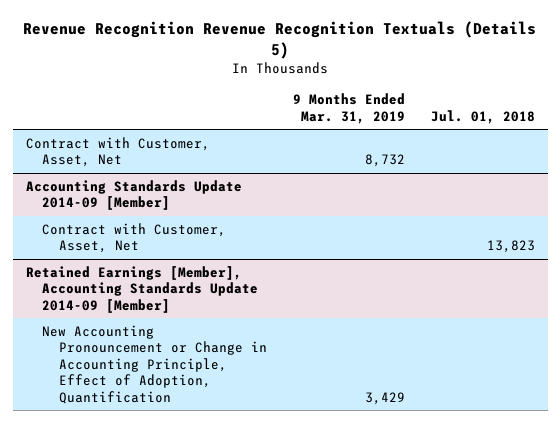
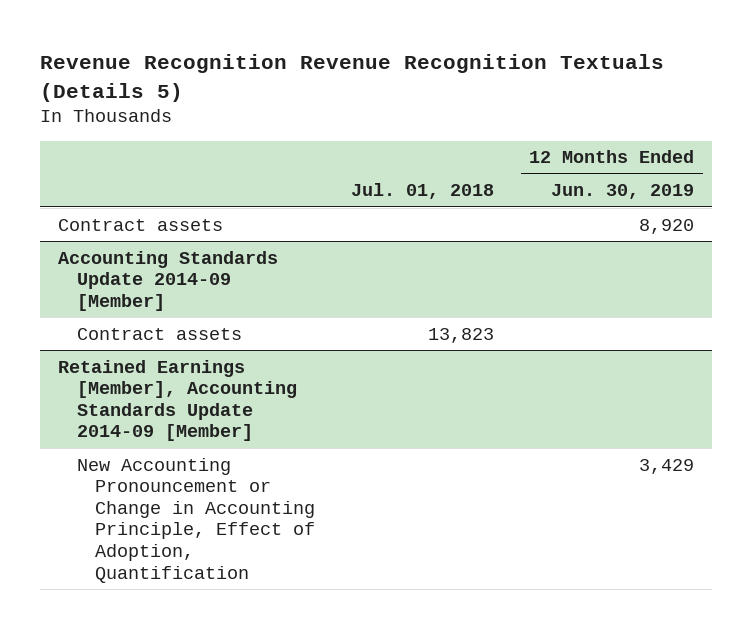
- | 9 Months Ended Mar. 31, 2019 | Jul. 01, 2018
+ | Jul. 01, 2018 | 12 Months Ended Jun. 30, 2019
- Contract with Customer, Asset, Net | 8,732 |
+ Contract assets | | 8,920
@ Accounting Standards Update 2014-09 [Member]
- Contract with Customer, Asset, Net | | 13,823
+ Contract assets | 13,823 |

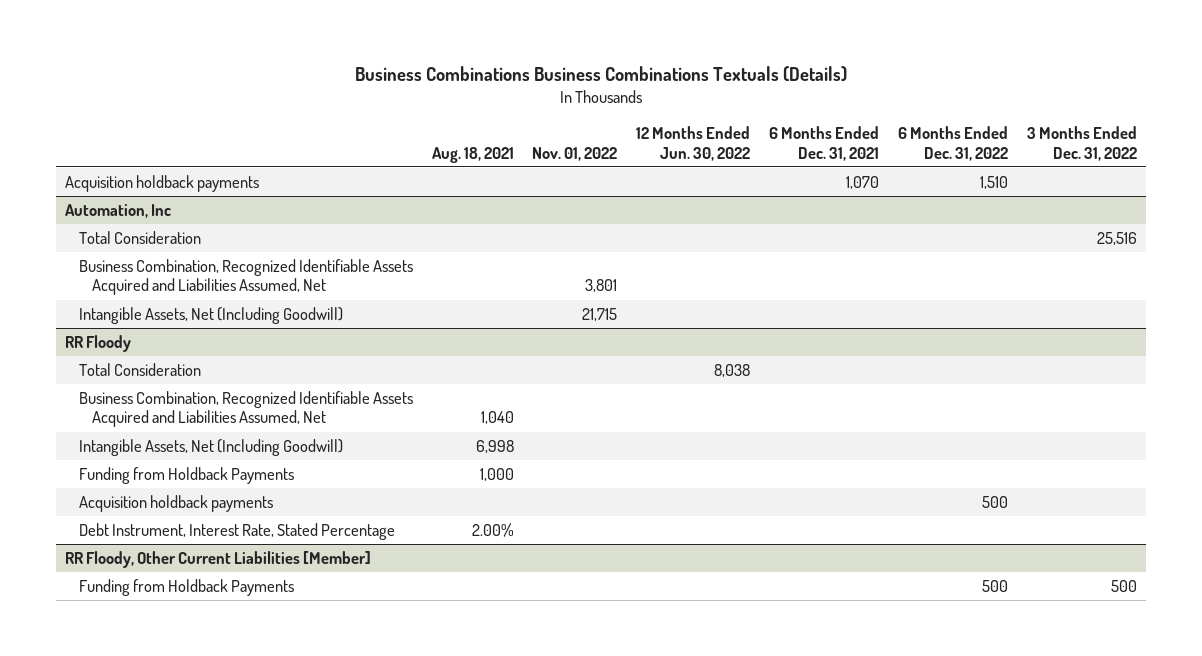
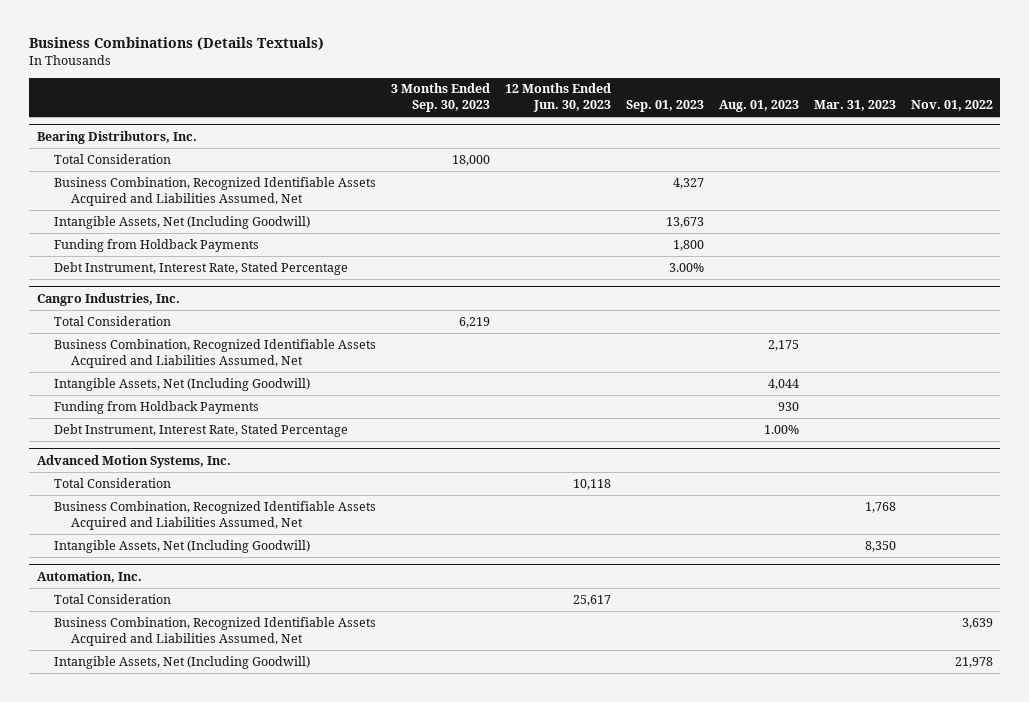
- Business Combinations Business Combinations Textuals (Details)
+ Business Combinations (Details Textuals)
- | Aug. 18, 2021 | Nov. 01, 2022 | 12 Months Ended Jun. 30, 2022 | 6 Months Ended Dec. 31, 2021 | 6 Months Ended Dec. 31, 2022 | 3 Months Ended Dec. 31, 2022
+ | 3 Months Ended Sep. 30, 2023 | 12 Months Ended Jun. 30, 2023 | Sep. 01, 2023 | Aug. 01, 2023 | Mar. 31, 2023 | Nov. 01, 2022
- Acquisition holdback payments | | | | 1,070 | 1,510 |
- Automation, Inc
+ Bearing Distributors, Inc.
+ Total Consideration | 18,000 | | | | |
+ Business Combination, Recognized Identifiable Assets Acquired and Liabilities Assumed, Net | | | 4,327 | | |
+ Intangible Assets, Net (Including Goodwill) | | | 13,673 | | |
+ Funding from Holdback Payments | | | 1,800 | | |
+ Debt Instrument, Interest Rate, Stated Percentage | | | 3.00% | | |
+ Cangro Industries, Inc.
+ Total Consideration | 6,219 | | | | |
+ Business Combination, Recognized Identifiable Assets Acquired and Liabilities Assumed, Net | | | | 2,175 | |
+ Intangible Assets, Net (Including Goodwill) | | | | 4,044 | |
+ Funding from Holdback Payments | | | | 930 | |
+ Debt Instrument, Interest Rate, Stated Percentage | | | | 1.00% | |
+ Advanced Motion Systems, Inc.
+ Total Consideration | | 10,118 | | | |
+ Business Combination, Recognized Identifiable Assets Acquired and Liabilities Assumed, Net | | | | | 1,768 |
+ Intangible Assets, Net (Including Goodwill) | | | | | 8,350 |
+ Automation, Inc.
- Business Combination, Recognized Identifiable Assets Acquired and Liabilities Assumed, Net | | 3,801 | | | |
- Intangible Assets, Net (Including Goodwill) | | 21,715 | | | |
- RR Floody
- Total Consideration | | | 8,038 | | |
- Business Combination, Recognized Identifiable Assets Acquired and Liabilities Assumed, Net | 1,040 | | | | |
- Intangible Assets, Net (Including Goodwill) | 6,998 | | | | |
- Funding from Holdback Payments | 1,000 | | | | |
- Acquisition holdback payments | | | | | 500 |
- Debt Instrument, Interest Rate, Stated Percentage | 2.00% | | | | |
- RR Floody, Other Current Liabilities [Member]
- Funding from Holdback Payments | | | | | 500 | 500
+ Business Combination, Recognized Identifiable Assets Acquired and Liabilities Assumed, Net | | | | | | 3,639
+ Intangible Assets, Net (Including Goodwill) | | | | | | 21,978

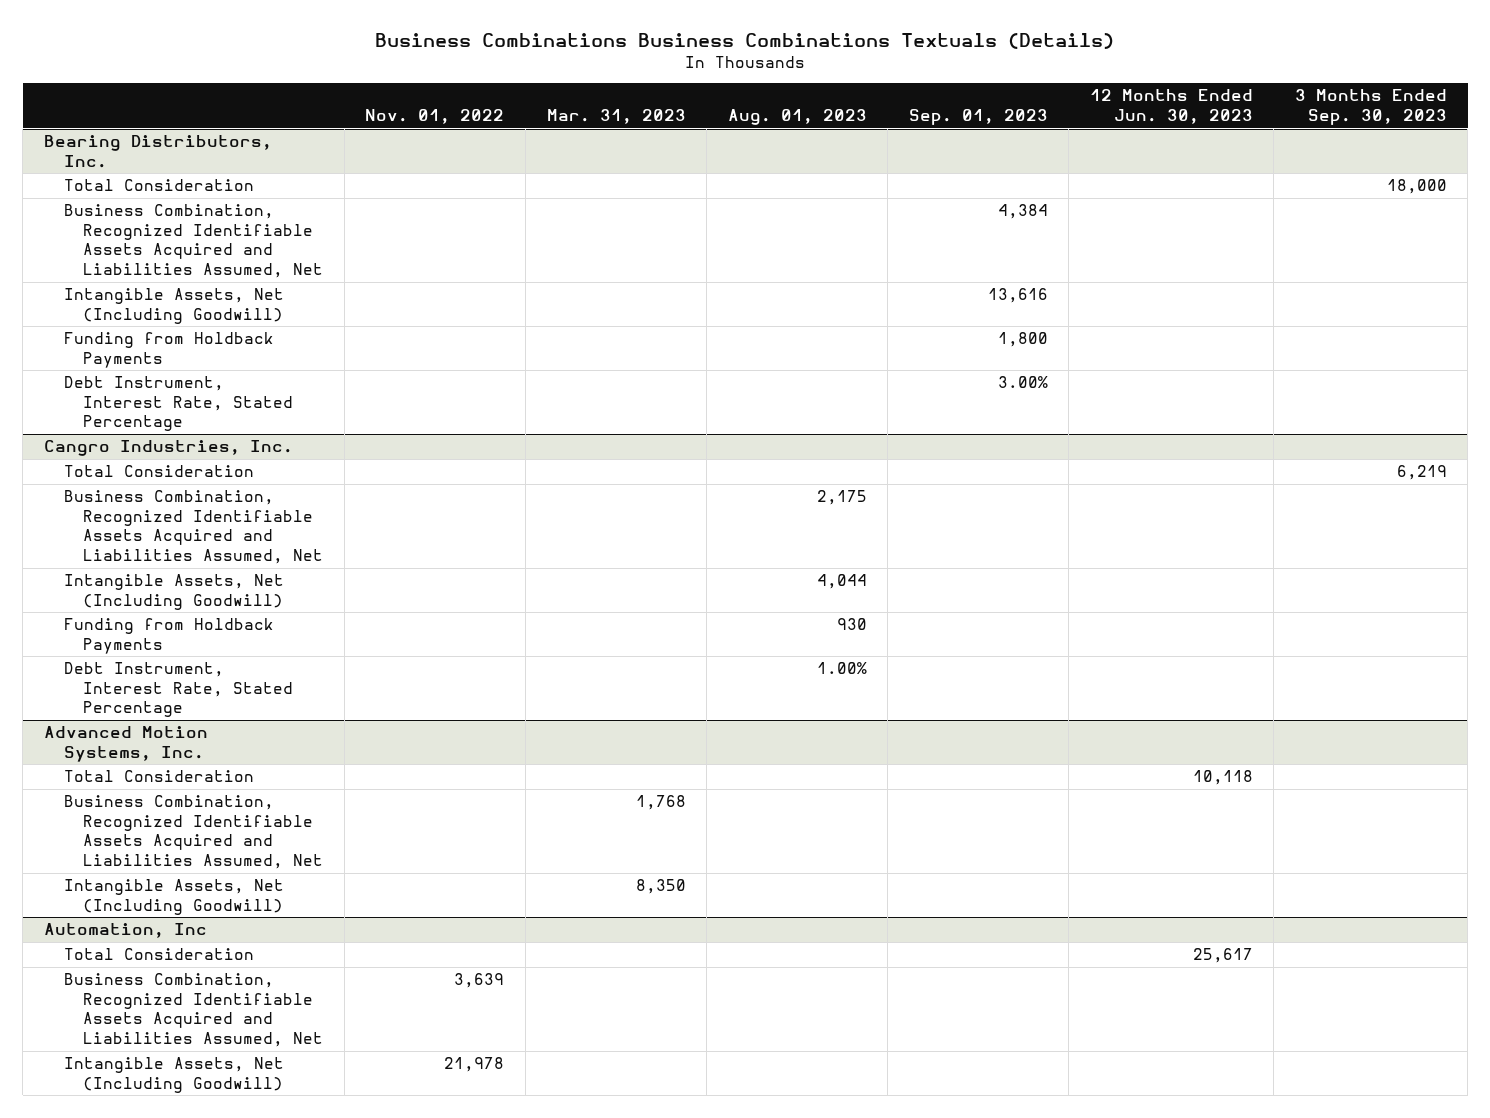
- Business Combinations (Details Textuals)
+ Business Combinations Business Combinations Textuals (Details)
- | 3 Months Ended Sep. 30, 2023 | 12 Months Ended Jun. 30, 2023 | Sep. 01, 2023 | Aug. 01, 2023 | Mar. 31, 2023 | Nov. 01, 2022
+ | Nov. 01, 2022 | Mar. 31, 2023 | Aug. 01, 2023 | Sep. 01, 2023 | 12 Months Ended Jun. 30, 2023 | 3 Months Ended Sep. 30, 2023
@ Bearing Distributors, Inc.
- Business Combination, Recognized Identifiable Assets Acquired and Liabilities Assumed, Net | | | 4,327 | | |
- Intangible Assets, Net (Including Goodwill) | | | 13,673 | | |
+ Business Combination, Recognized Identifiable Assets Acquired and Liabilities Assumed, Net | | | | 4,384 | |
+ Intangible Assets, Net (Including Goodwill) | | | | 13,616 | |
- Automation, Inc.
+ Automation, Inc

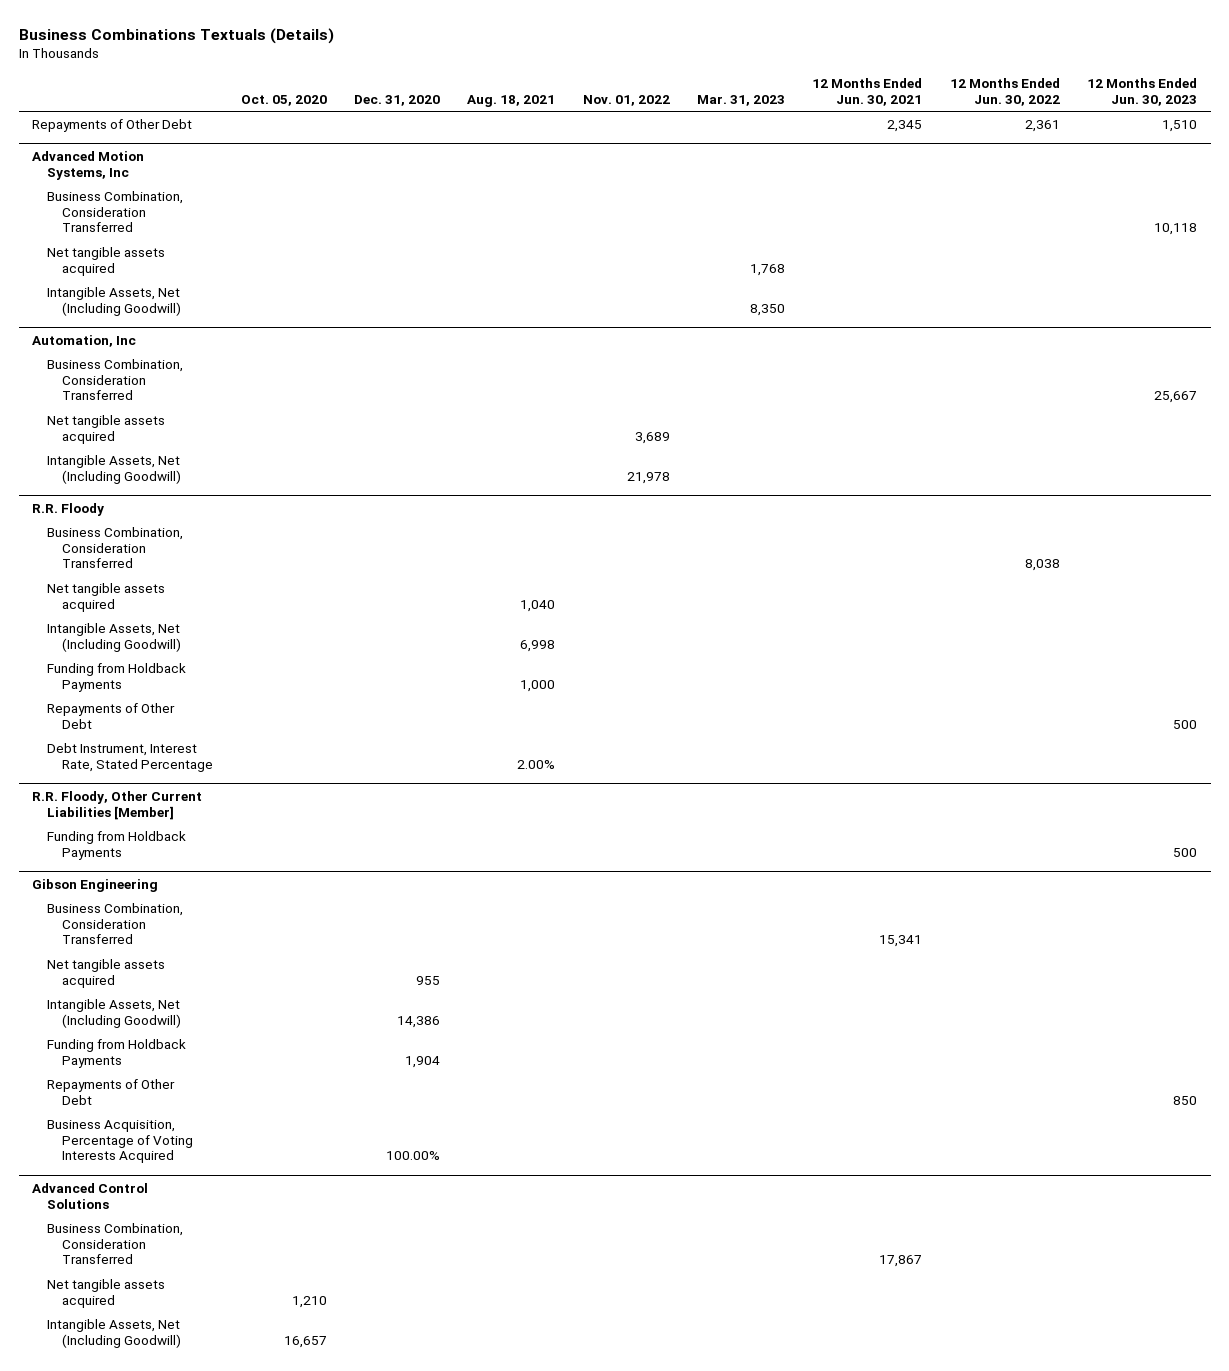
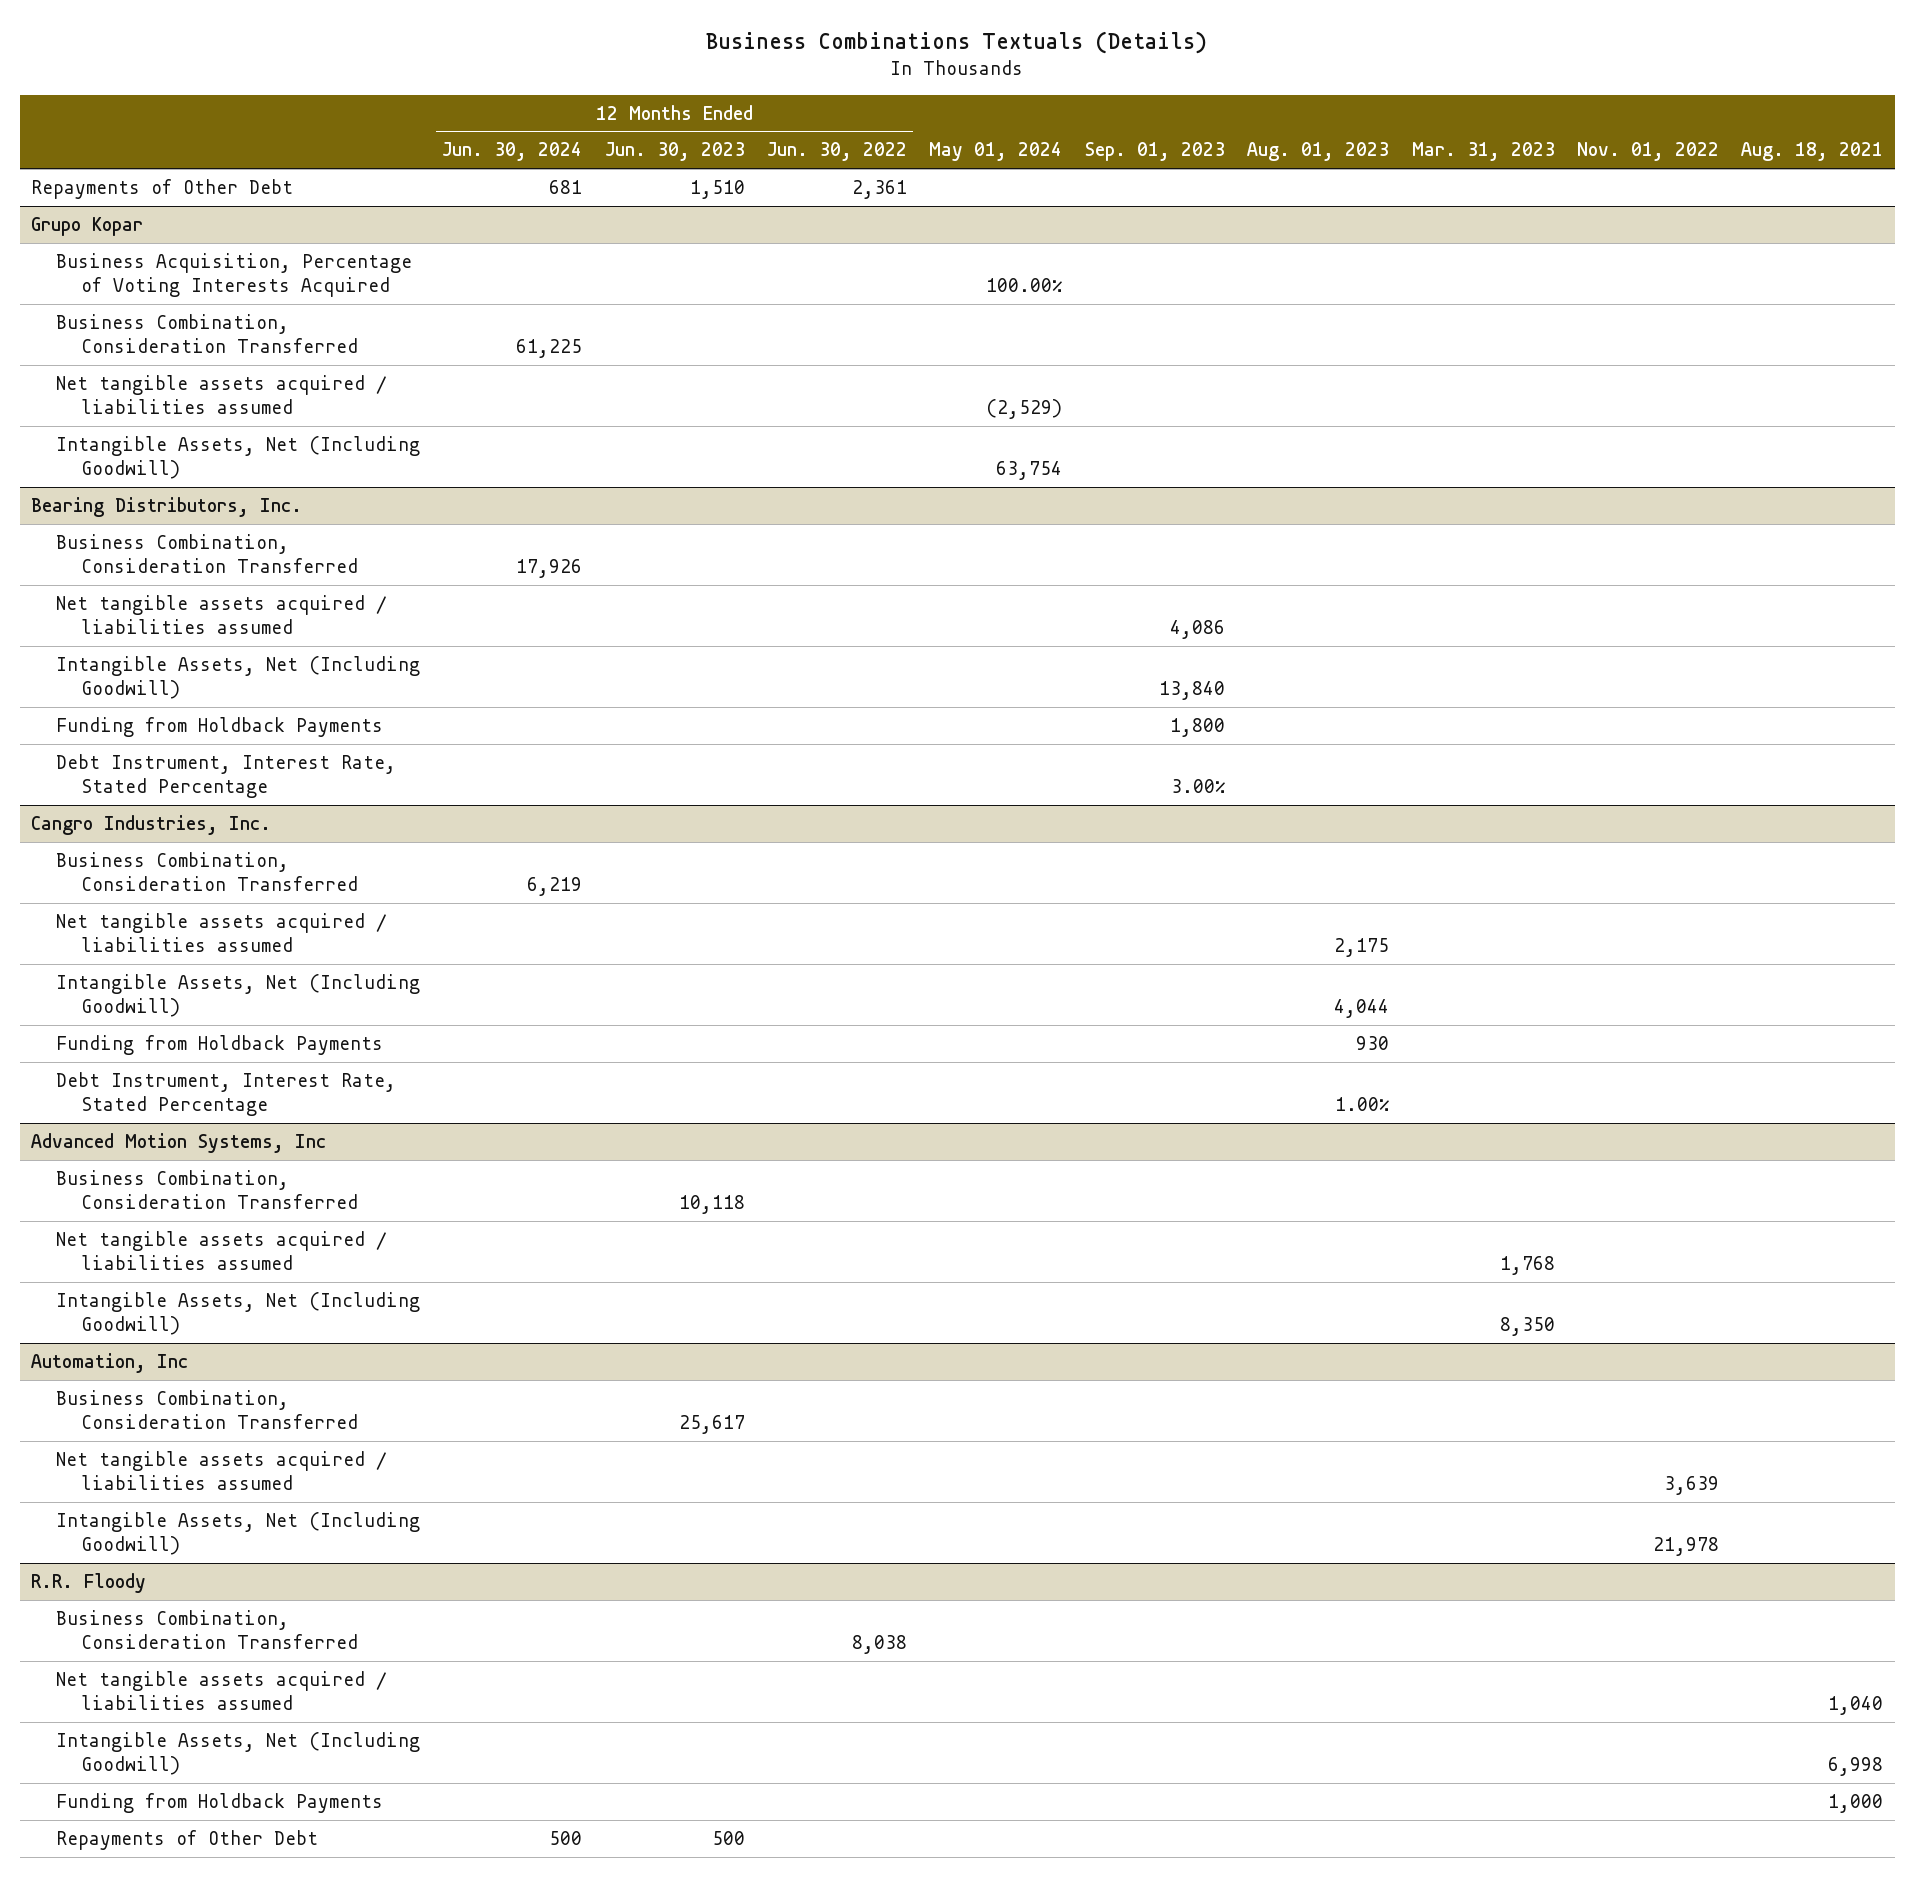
- | Oct. 05, 2020 | Dec. 31, 2020 | Aug. 18, 2021 | Nov. 01, 2022 | Mar. 31, 2023 | 12 Months Ended Jun. 30, 2021 | 12 Months Ended Jun. 30, 2022 | 12 Months Ended Jun. 30, 2023
+ | 12 Months Ended Jun. 30, 2024 | 12 Months Ended Jun. 30, 2023 | 12 Months Ended Jun. 30, 2022 | May 01, 2024 | Sep. 01, 2023 | Aug. 01, 2023 | Mar. 31, 2023 | Nov. 01, 2022 | Aug. 18, 2021
+ Grupo Kopar
+ Business Acquisition, Percentage of Voting Interests Acquired | | | | 100.00% | | | | |
+ Business Combination, Consideration Transferred | 61,225 | | | | | | | |
+ Net tangible assets acquired / liabilities assumed | | | | (2,529) | | | | |
+ Intangible Assets, Net (Including Goodwill) | | | | 63,754 | | | | |
+ Bearing Distributors, Inc.
+ Business Combination, Consideration Transferred | 17,926 | | | | | | | |
+ Net tangible assets acquired / liabilities assumed | | | | | 4,086 | | | |
+ Intangible Assets, Net (Including Goodwill) | | | | | 13,840 | | | |
+ Funding from Holdback Payments | | | | | 1,800 | | | |
+ Debt Instrument, Interest Rate, Stated Percentage | | | | | 3.00% | | | |
+ Cangro Industries, Inc.
+ Business Combination, Consideration Transferred | 6,219 | | | | | | | |
+ Net tangible assets acquired / liabilities assumed | | | | | | 2,175 | | |
+ Intangible Assets, Net (Including Goodwill) | | | | | | 4,044 | | |
+ Funding from Holdback Payments | | | | | | 930 | | |
+ Debt Instrument, Interest Rate, Stated Percentage | | | | | | 1.00% | | |
@ Advanced Motion Systems, Inc
- Net tangible assets acquired | | | | | 1,768 | | |
+ Net tangible assets acquired / liabilities assumed | | | | | | | 1,768 | |
@ Automation, Inc
- Business Combination, Consideration Transferred | | | | | | | | 25,667
- Net tangible assets acquired | | | | 3,689 | | | |
+ Business Combination, Consideration Transferred | | 25,617 | | | | | | |
+ Net tangible assets acquired / liabilities assumed | | | | | | | | 3,639 |
@ R.R. Floody
- Net tangible assets acquired | | | 1,040 | | | | |
+ Net tangible assets acquired / liabilities assumed | | | | | | | | | 1,040
- Debt Instrument, Interest Rate, Stated Percentage | | | 2.00% | | | | |
- R.R. Floody, Other Current Liabilities [Member]
- Funding from Holdback Payments | | | | | | | | 500
- Gibson Engineering
- Business Combination, Consideration Transferred | | | | | | 15,341 | |
- Net tangible assets acquired | | 955 | | | | | |
- Intangible Assets, Net (Including Goodwill) | | 14,386 | | | | | |
- Funding from Holdback Payments | | 1,904 | | | | | |
- Repayments of Other Debt | | | | | | | | 850
- Business Acquisition, Percentage of Voting Interests Acquired | | 100.00% | | | | | |
- Advanced Control Solutions
- Business Combination, Consideration Transferred | | | | | | 17,867 | |
- Net tangible assets acquired | 1,210 | | | | | | |
- Intangible Assets, Net (Including Goodwill) | 16,657 | | | | | | |

